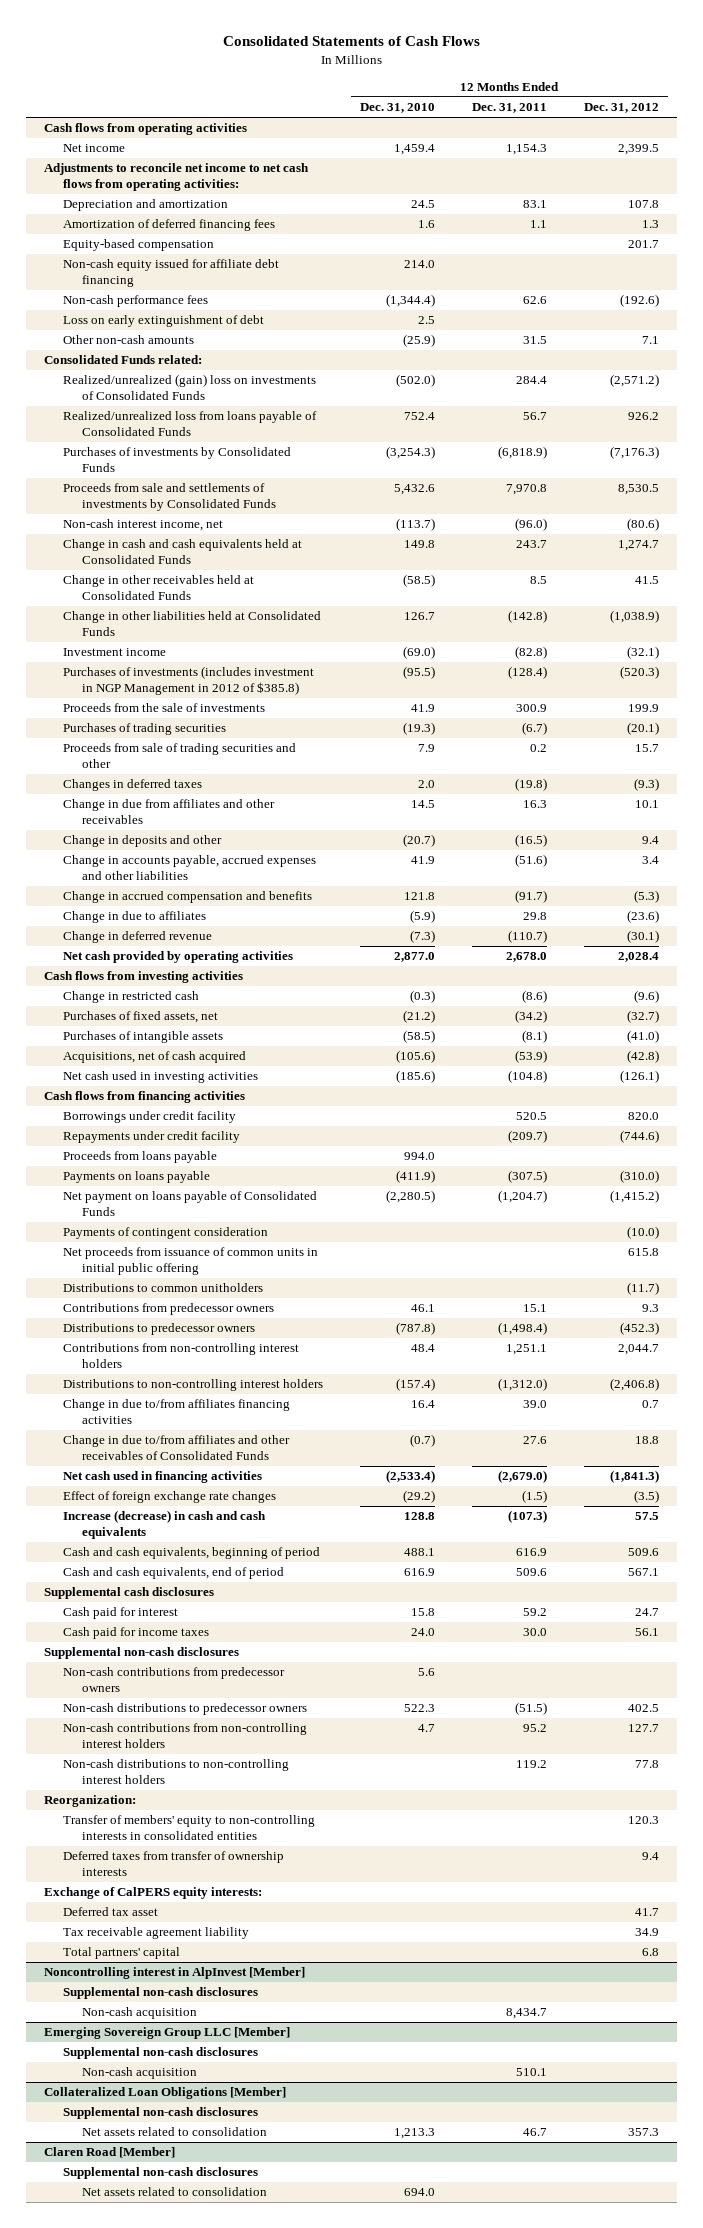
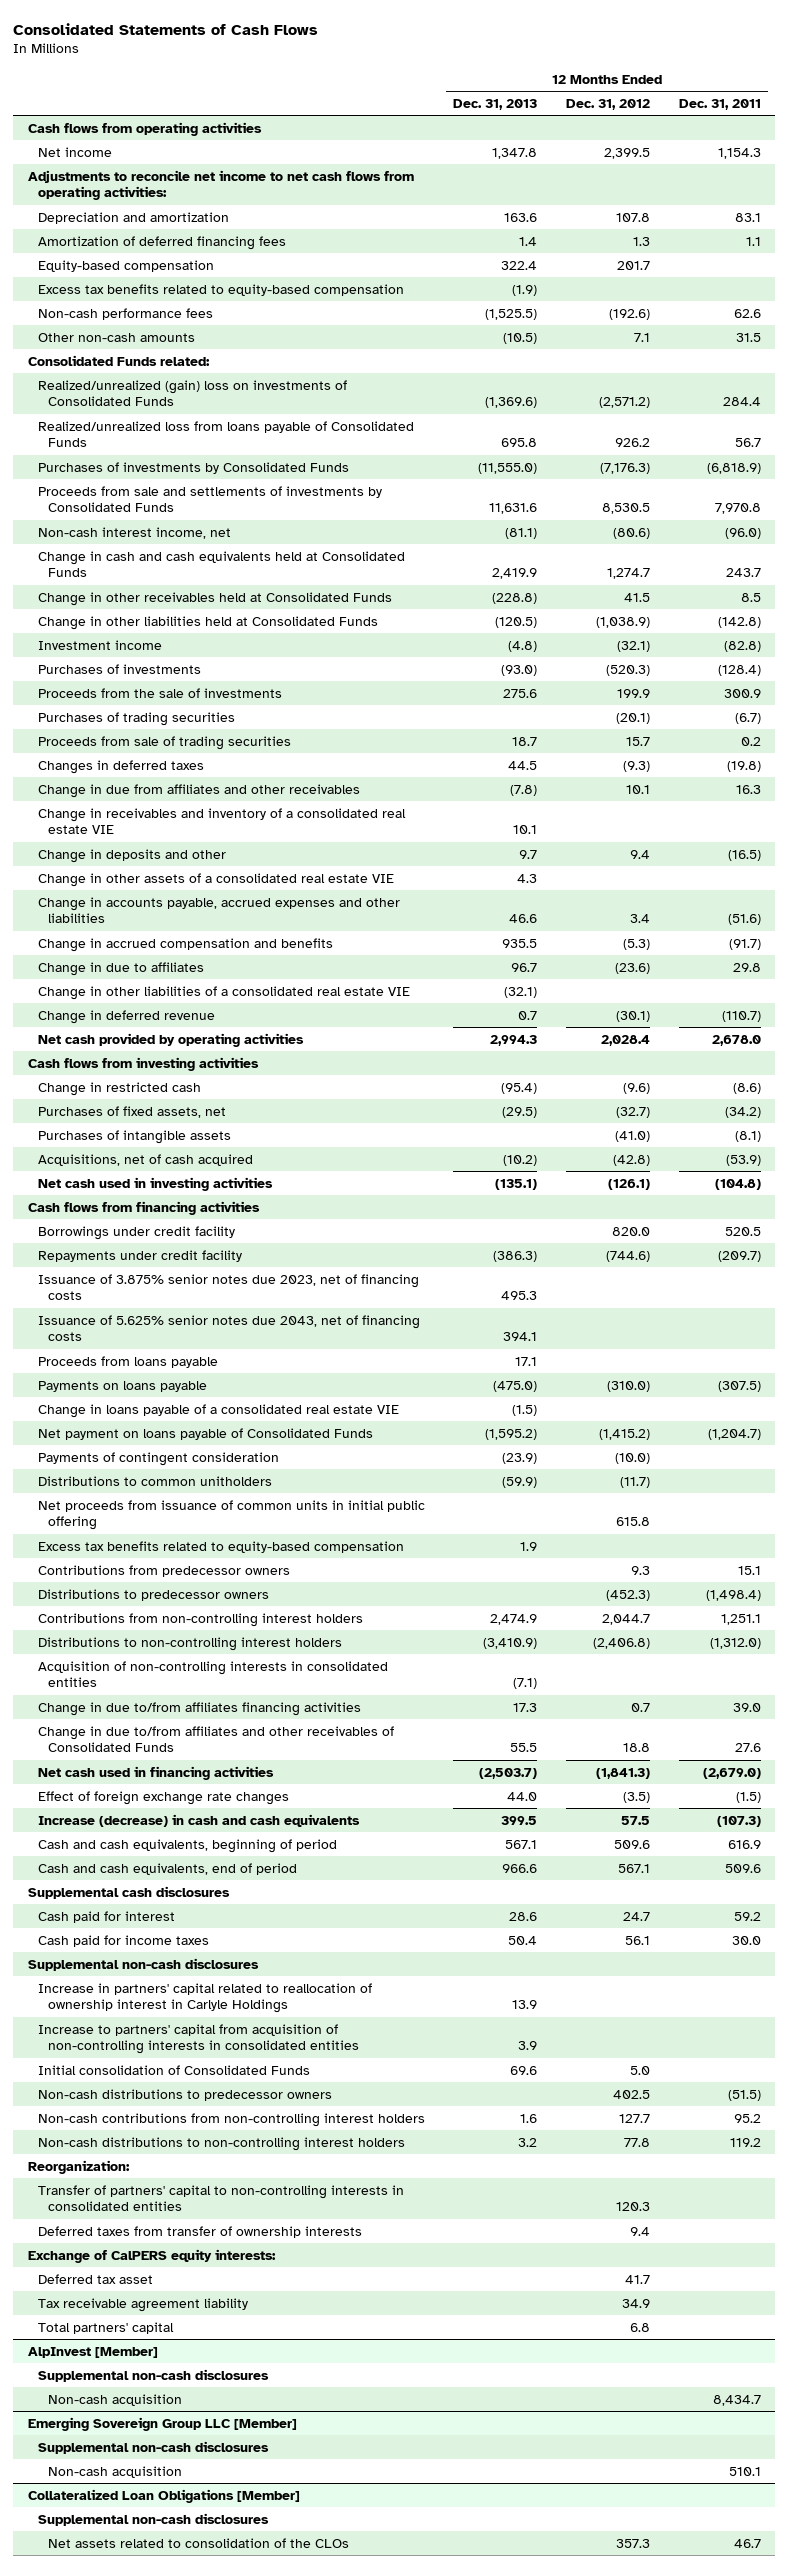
- | 12 Months Ended Dec. 31, 2010 | 12 Months Ended Dec. 31, 2011 | 12 Months Ended Dec. 31, 2012
+ | 12 Months Ended Dec. 31, 2013 | 12 Months Ended Dec. 31, 2012 | 12 Months Ended Dec. 31, 2011
- Non-cash equity issued for affiliate debt financing | 214.0 | |
+ Excess tax benefits related to equity-based compensation | (1.9) | |
- Loss on early extinguishment of debt | 2.5 | |
- Purchases of investments (includes investment in NGP Management in 2012 of $385.8) | (95.5) | (128.4) | (520.3)
+ Purchases of investments | (93.0) | (520.3) | (128.4)
- Proceeds from sale of trading securities and other | 7.9 | 0.2 | 15.7
+ Proceeds from sale of trading securities | 18.7 | 15.7 | 0.2
+ Change in receivables and inventory of a consolidated real estate VIE | 10.1 | |
+ Change in other assets of a consolidated real estate VIE | 4.3 | |
+ Change in other liabilities of a consolidated real estate VIE | (32.1) | |
+ Issuance of 3.875% senior notes due 2023, net of financing costs | 495.3 | |
+ Issuance of 5.625% senior notes due 2043, net of financing costs | 394.1 | |
+ Change in loans payable of a consolidated real estate VIE | (1.5) | |
moved down: Net proceeds from issuance of common units in initial public offering | | 615.8 |
+ Excess tax benefits related to equity-based compensation | 1.9 | |
+ Acquisition of non-controlling interests in consolidated entities | (7.1) | |
- Non-cash contributions from predecessor owners | 5.6 | |
+ Increase in partners' capital related to reallocation of ownership interest in Carlyle Holdings | 13.9 | |
+ Increase to partners' capital from acquisition of non-controlling interests in consolidated entities | 3.9 | |
+ Initial consolidation of Consolidated Funds | 69.6 | 5.0 |
- Transfer of members' equity to non-controlling interests in consolidated entities | | | 120.3
+ Transfer of partners' capital to non-controlling interests in consolidated entities | | 120.3 |
- Noncontrolling interest in AlpInvest [Member]
+ AlpInvest [Member]
@ Collateralized Loan Obligations [Member]
- Net assets related to consolidation | 1,213.3 | 46.7 | 357.3
- Claren Road [Member]
- Supplemental non-cash disclosures
- Net assets related to consolidation | 694.0 | |
@ Collateralized Loan Obligations [Member]
+ Net assets related to consolidation of the CLOs | | 357.3 | 46.7

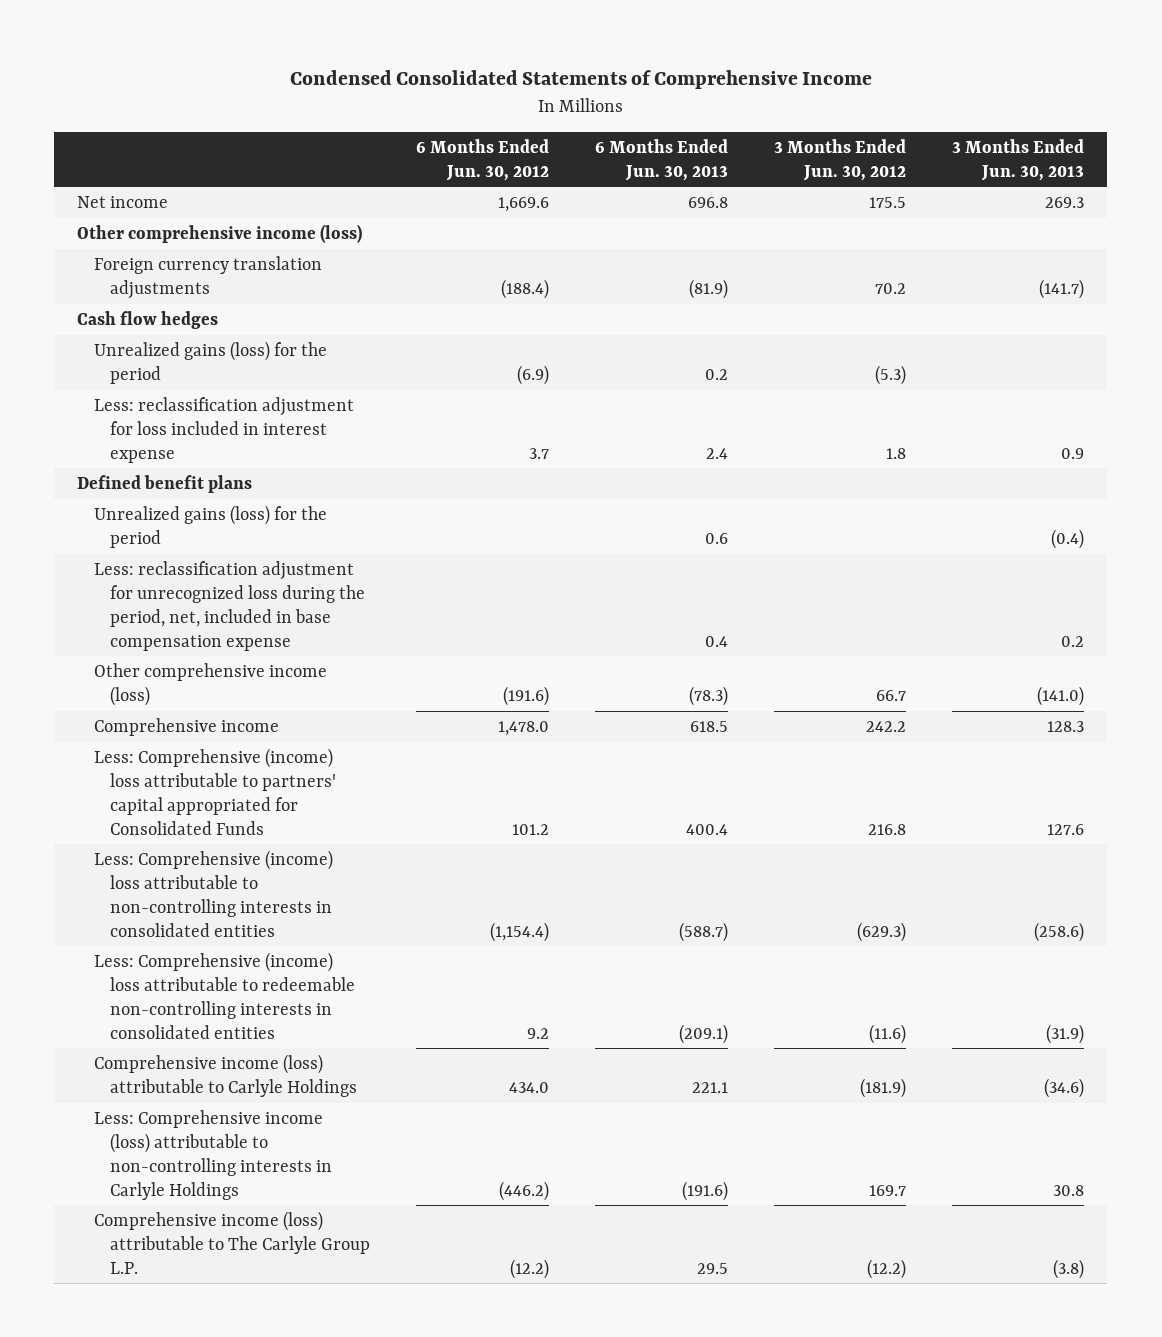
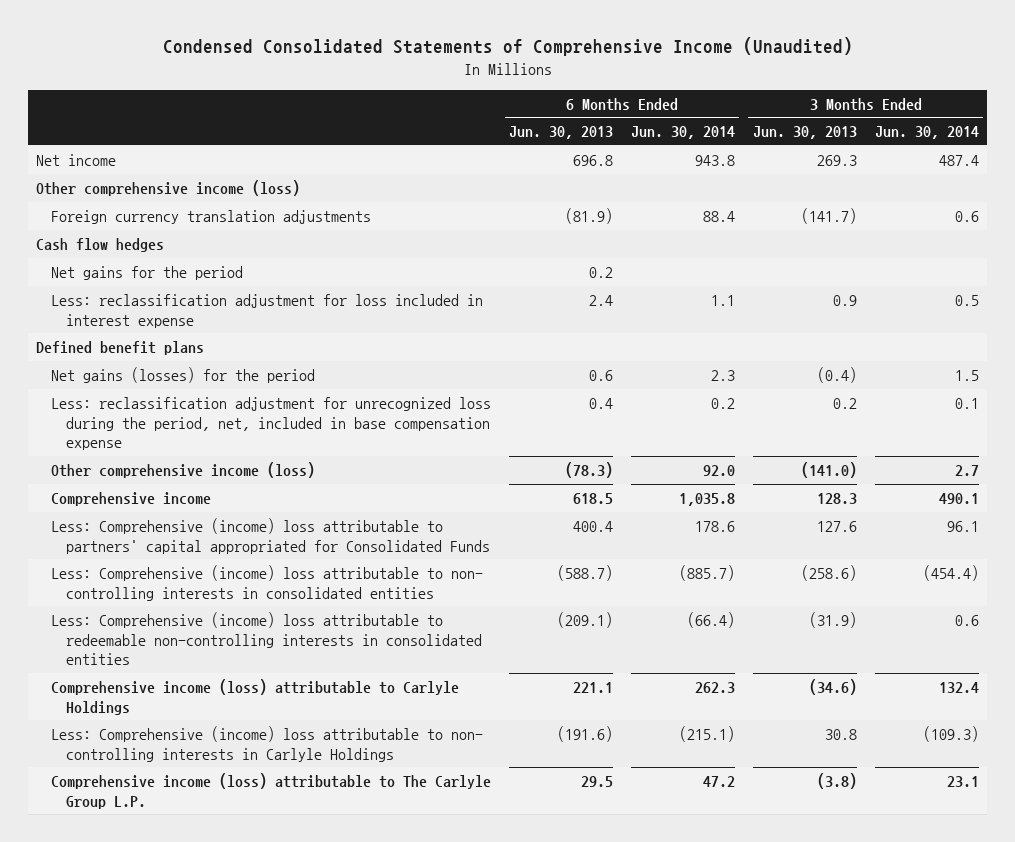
- Condensed Consolidated Statements of Comprehensive Income
+ Condensed Consolidated Statements of Comprehensive Income (Unaudited)
- | 6 Months Ended Jun. 30, 2012 | 6 Months Ended Jun. 30, 2013 | 3 Months Ended Jun. 30, 2012 | 3 Months Ended Jun. 30, 2013
+ | 6 Months Ended Jun. 30, 2013 | 6 Months Ended Jun. 30, 2014 | 3 Months Ended Jun. 30, 2013 | 3 Months Ended Jun. 30, 2014
- Unrealized gains (loss) for the period | (6.9) | 0.2 | (5.3) |
+ Net gains for the period | 0.2 | | |
- Unrealized gains (loss) for the period | | 0.6 | | (0.4)
+ Net gains (losses) for the period | 0.6 | 2.3 | (0.4) | 1.5
- Less: Comprehensive (income) loss attributable to non-controlling interests in consolidated entities | (1,154.4) | (588.7) | (629.3) | (258.6)
+ Less: Comprehensive (income) loss attributable to non- controlling interests in consolidated entities | (588.7) | (885.7) | (258.6) | (454.4)
- Less: Comprehensive income (loss) attributable to non-controlling interests in Carlyle Holdings | (446.2) | (191.6) | 169.7 | 30.8
+ Less: Comprehensive (income) loss attributable to non- controlling interests in Carlyle Holdings | (191.6) | (215.1) | 30.8 | (109.3)

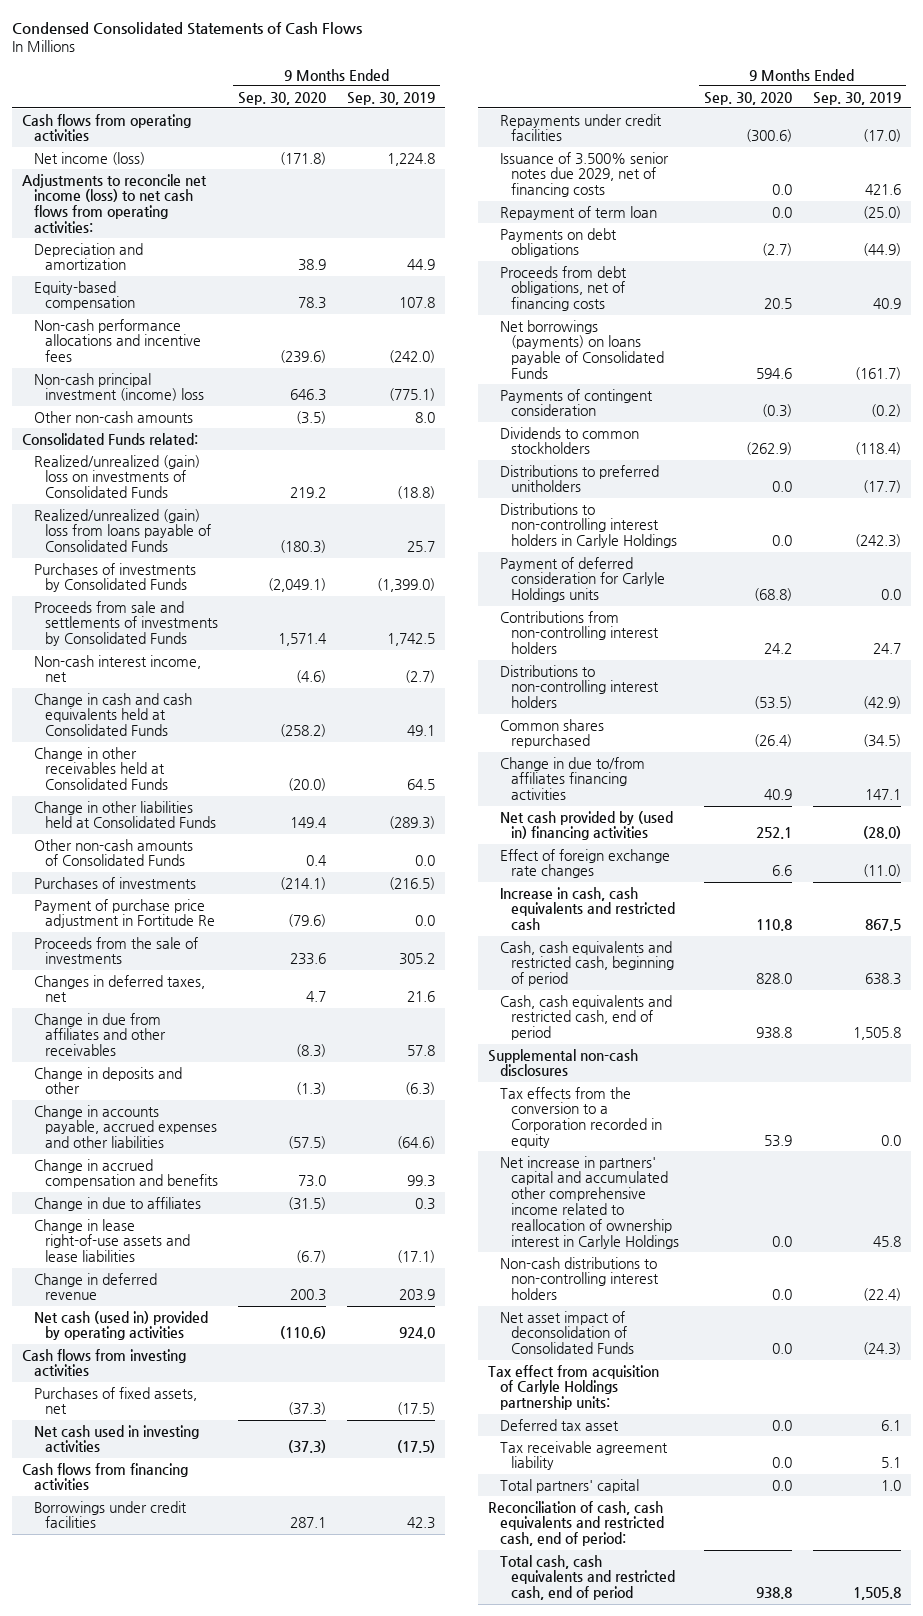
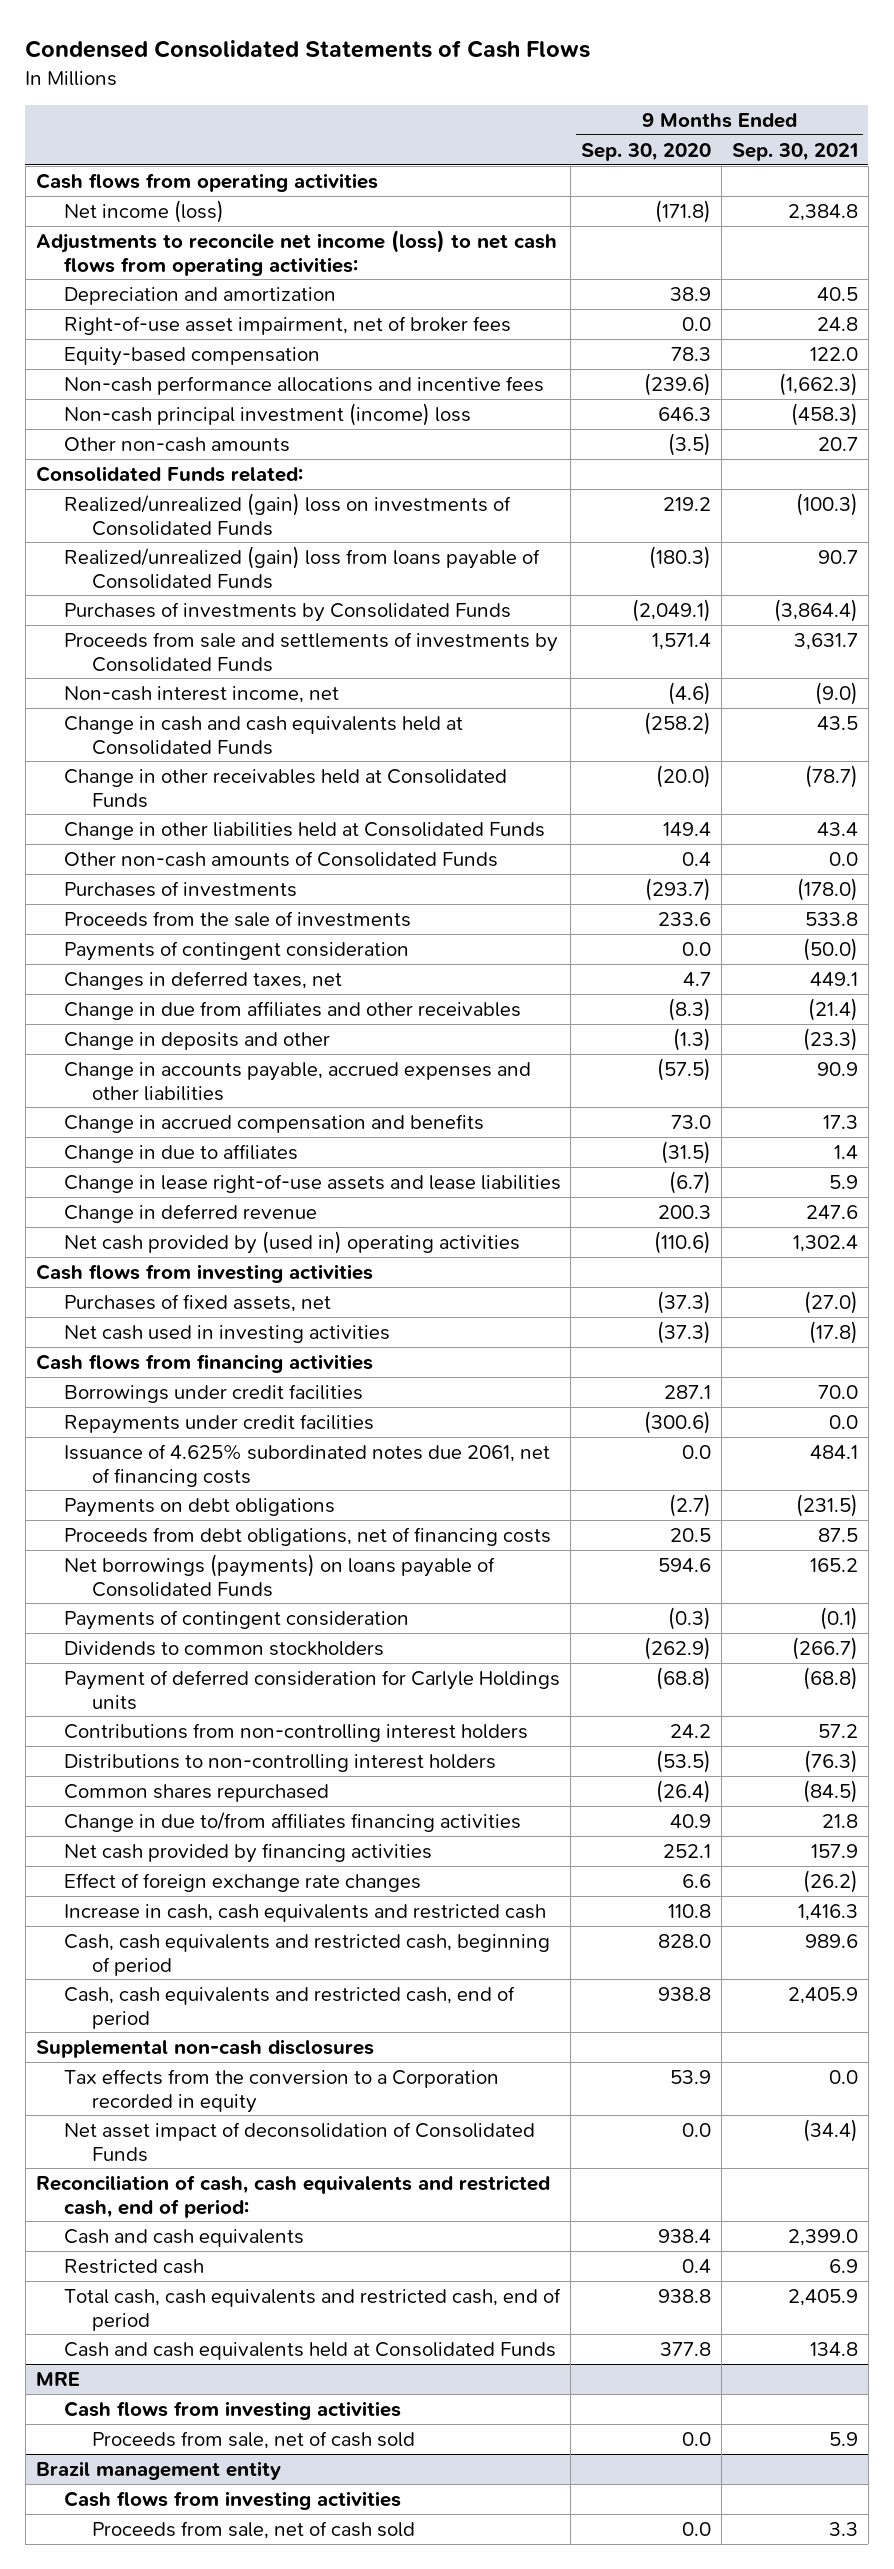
- | 9 Months Ended Sep. 30, 2020 | 9 Months Ended Sep. 30, 2019
+ | 9 Months Ended Sep. 30, 2020 | 9 Months Ended Sep. 30, 2021
+ Right-of-use asset impairment, net of broker fees | 0.0 | 24.8
- Purchases of investments | (214.1) | (216.5)
- Payment of purchase price adjustment in Fortitude Re | (79.6) | 0.0
+ Purchases of investments | (293.7) | (178.0)
+ Payments of contingent consideration | 0.0 | (50.0)
- Net cash (used in) provided by operating activities | (110.6) | 924.0
+ Net cash provided by (used in) operating activities | (110.6) | 1,302.4
- Issuance of 3.500% senior notes due 2029, net of financing costs | 0.0 | 421.6
- Repayment of term loan | 0.0 | (25.0)
+ Issuance of 4.625% subordinated notes due 2061, net of financing costs | 0.0 | 484.1
- Distributions to preferred unitholders | 0.0 | (17.7)
- Distributions to non-controlling interest holders in Carlyle Holdings | 0.0 | (242.3)
- Net cash provided by (used in) financing activities | 252.1 | (28.0)
+ Net cash provided by financing activities | 252.1 | 157.9
- Net increase in partners' capital and accumulated other comprehensive income related to reallocation of ownership interest in Carlyle Holdings | 0.0 | 45.8
- Non-cash distributions to non-controlling interest holders | 0.0 | (22.4)
- Tax effect from acquisition of Carlyle Holdings partnership units:
- Deferred tax asset | 0.0 | 6.1
- Tax receivable agreement liability | 0.0 | 5.1
- Total partners' capital | 0.0 | 1.0
+ Cash and cash equivalents | 938.4 | 2,399.0
+ Restricted cash | 0.4 | 6.9
+ Cash and cash equivalents held at Consolidated Funds | 377.8 | 134.8
+ MRE
+ Cash flows from investing activities
+ Proceeds from sale, net of cash sold | 0.0 | 5.9
+ Brazil management entity
+ Cash flows from investing activities
+ Proceeds from sale, net of cash sold | 0.0 | 3.3

